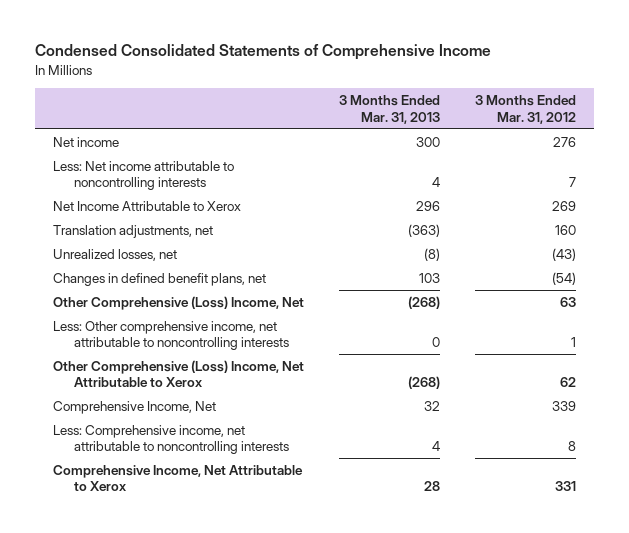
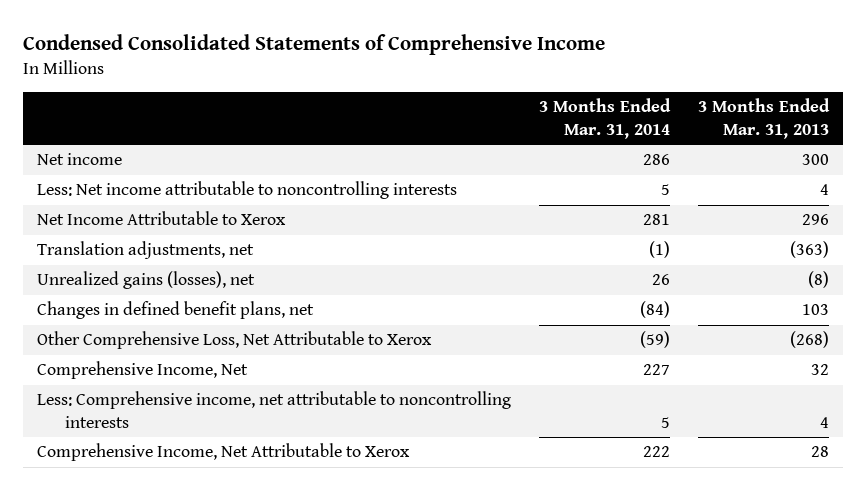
- | 3 Months Ended Mar. 31, 2013 | 3 Months Ended Mar. 31, 2012
+ | 3 Months Ended Mar. 31, 2014 | 3 Months Ended Mar. 31, 2013
- Unrealized losses, net | (8) | (43)
+ Unrealized gains (losses), net | 26 | (8)
- Other Comprehensive (Loss) Income, Net | (268) | 63
- Less: Other comprehensive income, net attributable to noncontrolling interests | 0 | 1
- Other Comprehensive (Loss) Income, Net Attributable to Xerox | (268) | 62
+ Other Comprehensive Loss, Net Attributable to Xerox | (59) | (268)

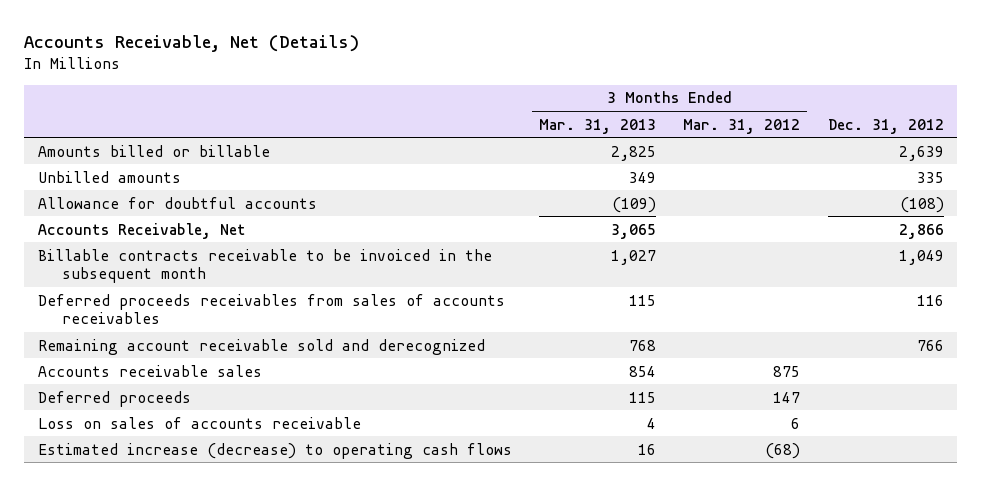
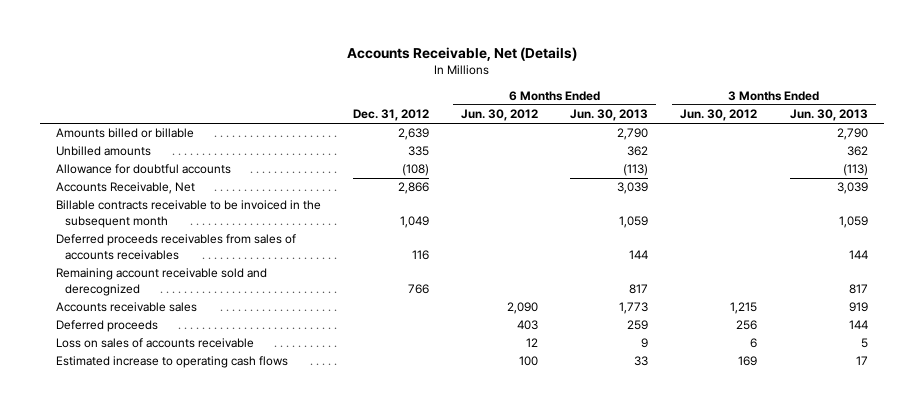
- | 3 Months Ended Mar. 31, 2013 | 3 Months Ended Mar. 31, 2012 | Dec. 31, 2012
+ | Dec. 31, 2012 | 6 Months Ended Jun. 30, 2012 | 6 Months Ended Jun. 30, 2013 | 3 Months Ended Jun. 30, 2012 | 3 Months Ended Jun. 30, 2013
- Estimated increase (decrease) to operating cash flows | 16 | (68) |
+ Estimated increase to operating cash flows | | 100 | 33 | 169 | 17

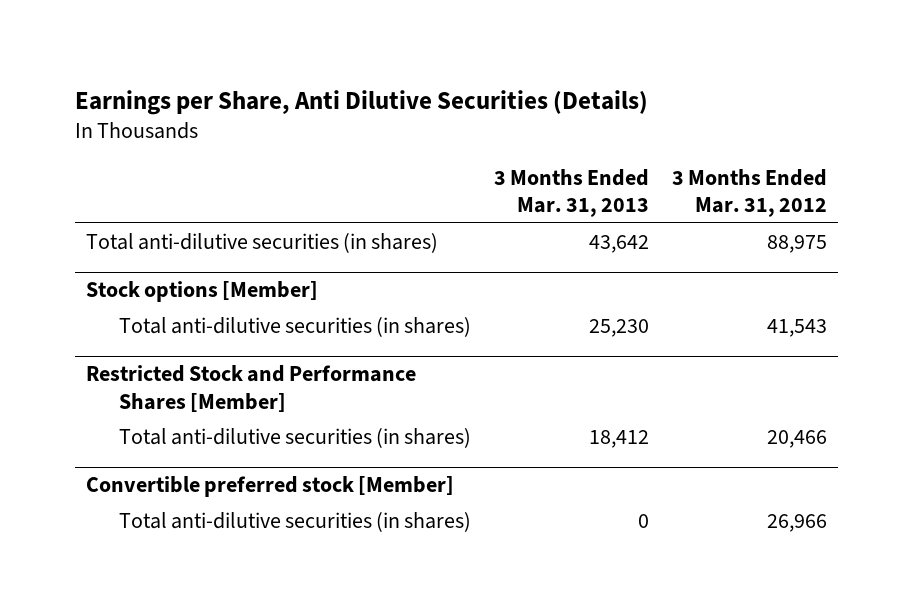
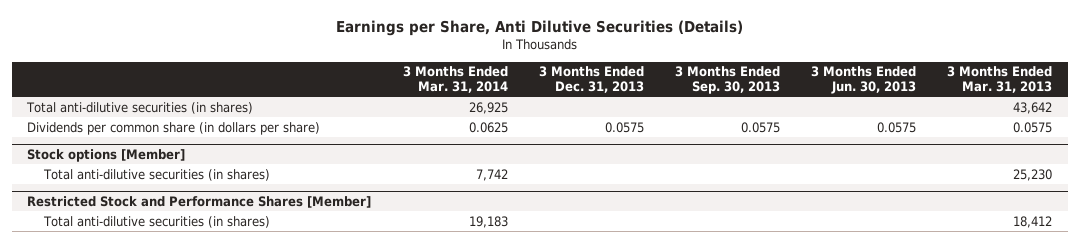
- | 3 Months Ended Mar. 31, 2013 | 3 Months Ended Mar. 31, 2012
+ | 3 Months Ended Mar. 31, 2014 | 3 Months Ended Dec. 31, 2013 | 3 Months Ended Sep. 30, 2013 | 3 Months Ended Jun. 30, 2013 | 3 Months Ended Mar. 31, 2013
+ Dividends per common share (in dollars per share) | 0.0625 | 0.0575 | 0.0575 | 0.0575 | 0.0575
- Convertible preferred stock [Member]
- Total anti-dilutive securities (in shares) | 0 | 26,966

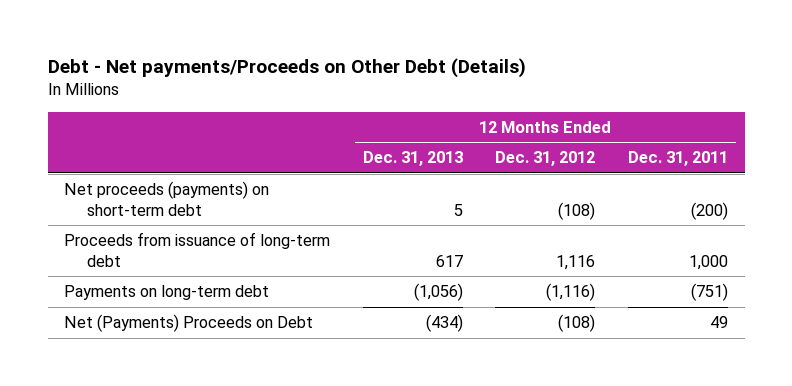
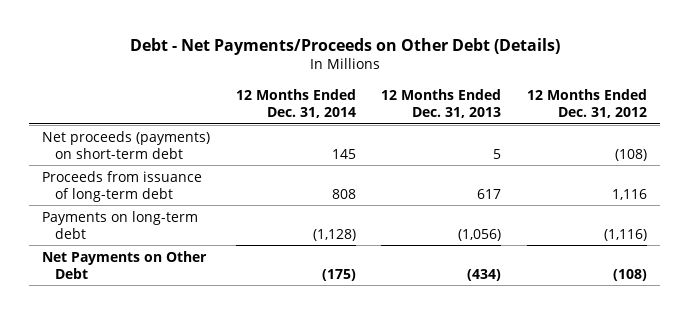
- Debt - Net payments/Proceeds on Other Debt (Details)
+ Debt - Net Payments/Proceeds on Other Debt (Details)
- | 12 Months Ended Dec. 31, 2013 | 12 Months Ended Dec. 31, 2012 | 12 Months Ended Dec. 31, 2011
+ | 12 Months Ended Dec. 31, 2014 | 12 Months Ended Dec. 31, 2013 | 12 Months Ended Dec. 31, 2012
- Net (Payments) Proceeds on Debt | (434) | (108) | 49
+ Net Payments on Other Debt | (175) | (434) | (108)

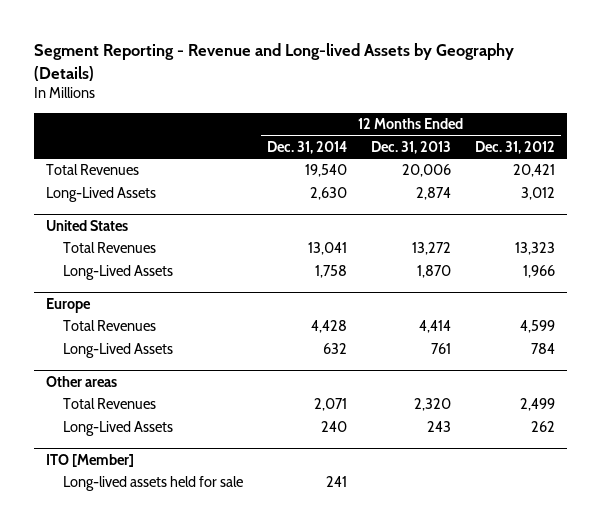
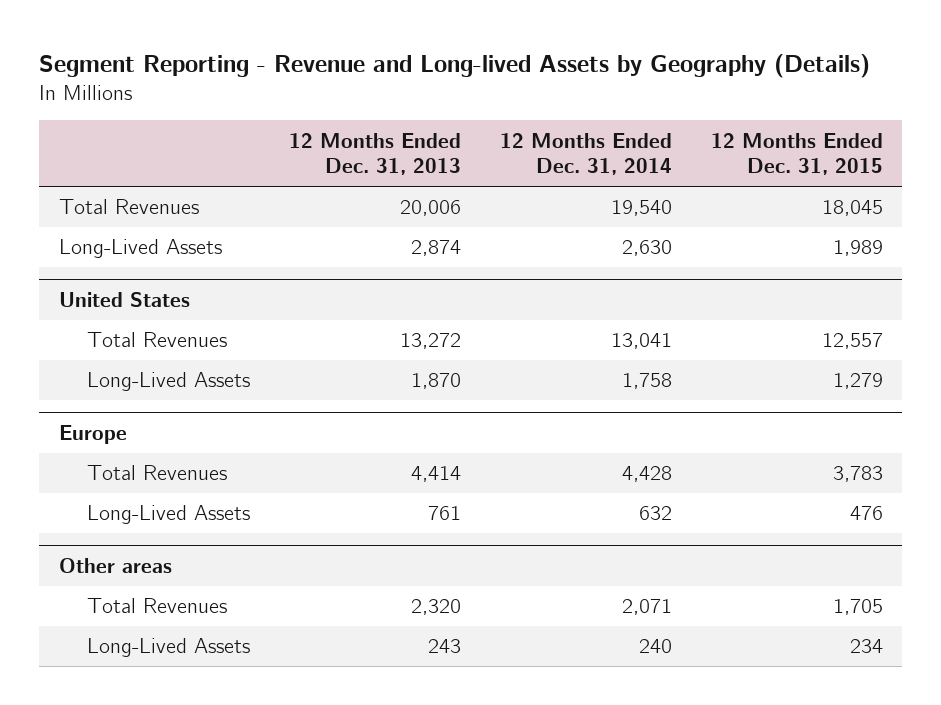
- | 12 Months Ended Dec. 31, 2014 | 12 Months Ended Dec. 31, 2013 | 12 Months Ended Dec. 31, 2012
+ | 12 Months Ended Dec. 31, 2013 | 12 Months Ended Dec. 31, 2014 | 12 Months Ended Dec. 31, 2015
- ITO [Member]
- Long-lived assets held for sale | 241 | |

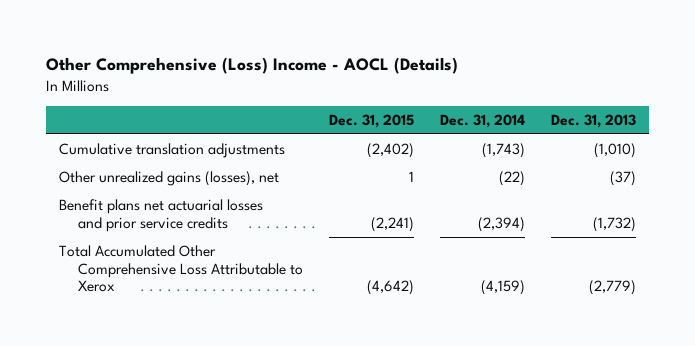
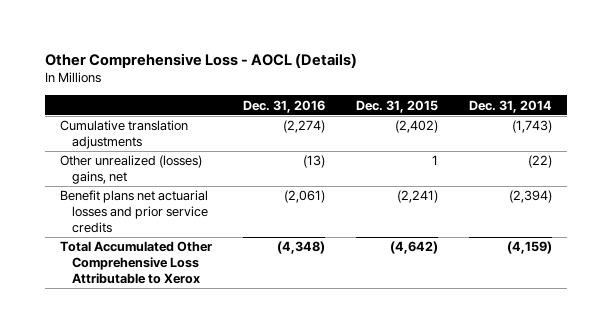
- Other Comprehensive (Loss) Income - AOCL (Details)
+ Other Comprehensive Loss - AOCL (Details)
- | Dec. 31, 2015 | Dec. 31, 2014 | Dec. 31, 2013
+ | Dec. 31, 2016 | Dec. 31, 2015 | Dec. 31, 2014
- Other unrealized gains (losses), net | 1 | (22) | (37)
+ Other unrealized (losses) gains, net | (13) | 1 | (22)

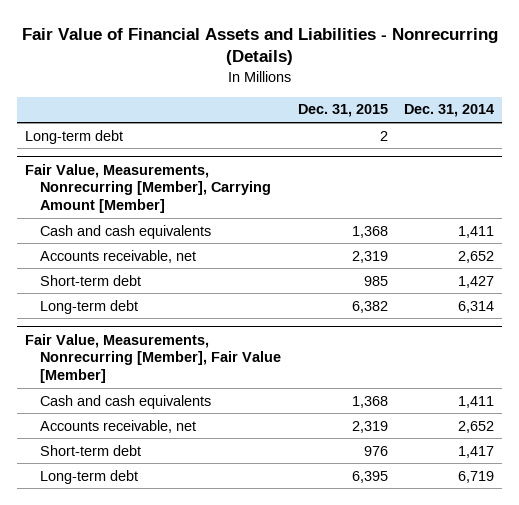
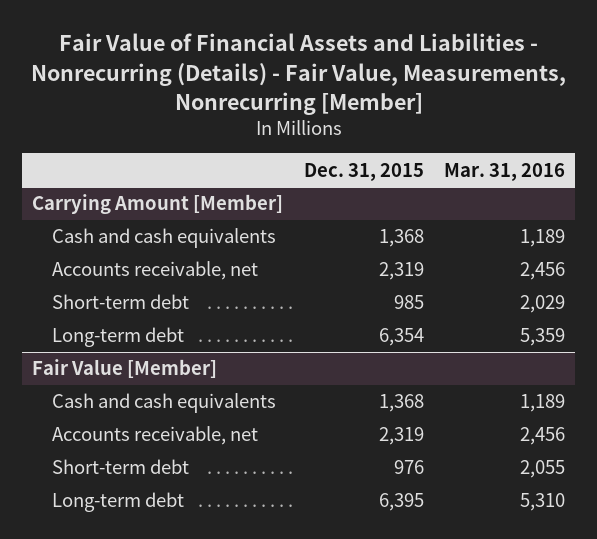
- Fair Value of Financial Assets and Liabilities - Nonrecurring (Details)
+ Fair Value of Financial Assets and Liabilities - Nonrecurring (Details) - Fair Value, Measurements, Nonrecurring [Member]
- | Dec. 31, 2015 | Dec. 31, 2014
+ | Dec. 31, 2015 | Mar. 31, 2016
- Long-term debt | 2 |
- Fair Value, Measurements, Nonrecurring [Member], Carrying Amount [Member]
+ Carrying Amount [Member]
- Long-term debt | 6,382 | 6,314
- Fair Value, Measurements, Nonrecurring [Member], Fair Value [Member]
+ Long-term debt | 6,354 | 5,359
+ Fair Value [Member]

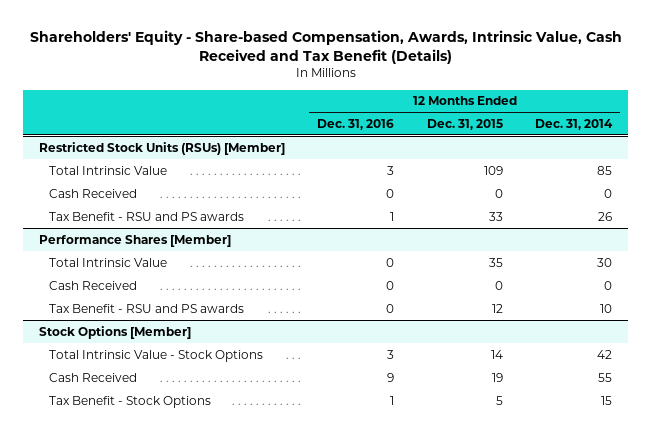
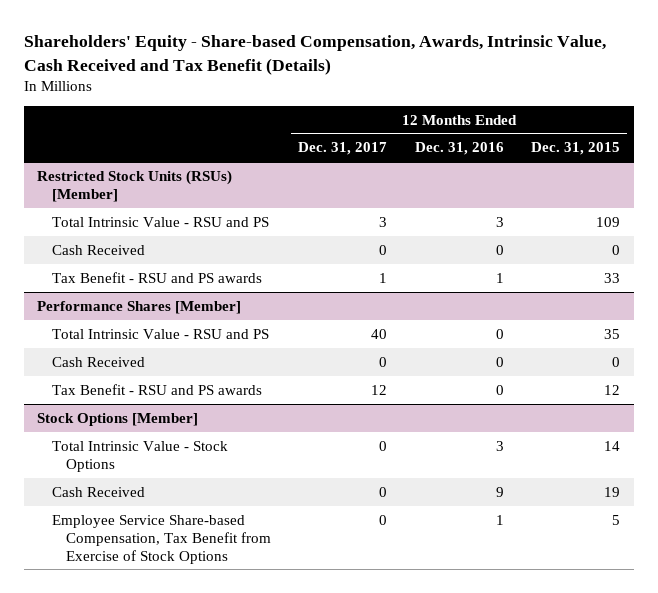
- | 12 Months Ended Dec. 31, 2016 | 12 Months Ended Dec. 31, 2015 | 12 Months Ended Dec. 31, 2014
+ | 12 Months Ended Dec. 31, 2017 | 12 Months Ended Dec. 31, 2016 | 12 Months Ended Dec. 31, 2015
@ Restricted Stock Units (RSUs) [Member]
- Total Intrinsic Value | 3 | 109 | 85
+ Total Intrinsic Value - RSU and PS | 3 | 3 | 109
@ Performance Shares [Member]
- Total Intrinsic Value | 0 | 35 | 30
+ Total Intrinsic Value - RSU and PS | 40 | 0 | 35
@ Stock Options [Member]
- Tax Benefit - Stock Options | 1 | 5 | 15
+ Employee Service Share-based Compensation, Tax Benefit from Exercise of Stock Options | 0 | 1 | 5

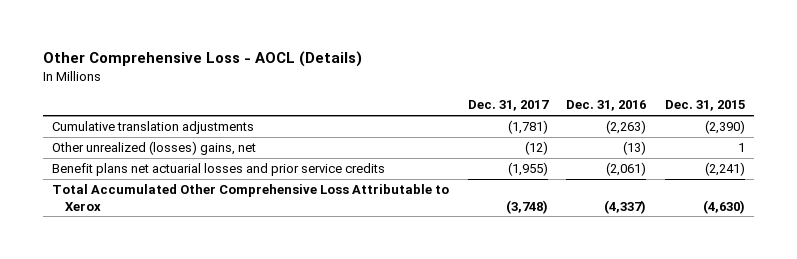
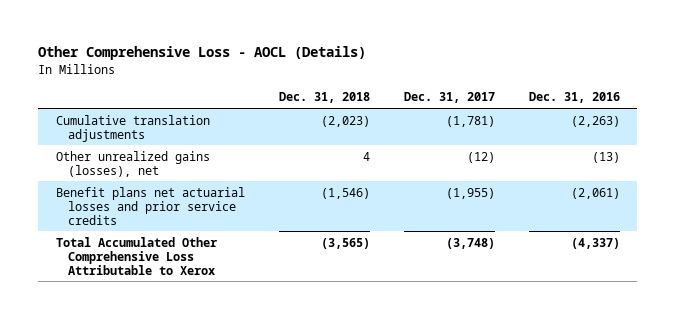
- | Dec. 31, 2017 | Dec. 31, 2016 | Dec. 31, 2015
+ | Dec. 31, 2018 | Dec. 31, 2017 | Dec. 31, 2016
- Other unrealized (losses) gains, net | (12) | (13) | 1
+ Other unrealized gains (losses), net | 4 | (12) | (13)

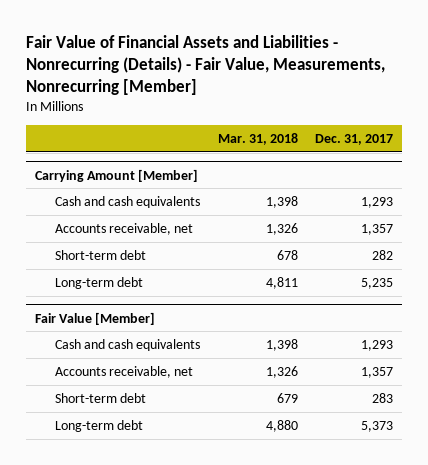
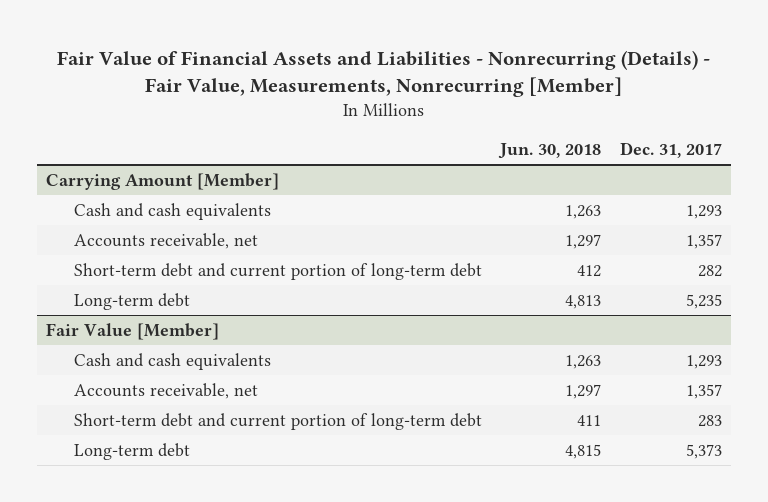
- | Mar. 31, 2018 | Dec. 31, 2017
+ | Jun. 30, 2018 | Dec. 31, 2017
@ Carrying Amount [Member]
- Short-term debt | 678 | 282
+ Short-term debt and current portion of long-term debt | 412 | 282
@ Fair Value [Member]
- Short-term debt | 679 | 283
+ Short-term debt and current portion of long-term debt | 411 | 283

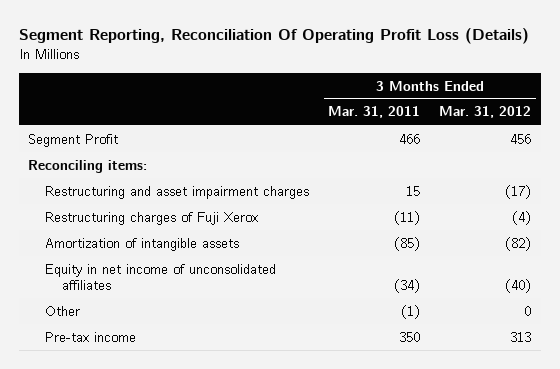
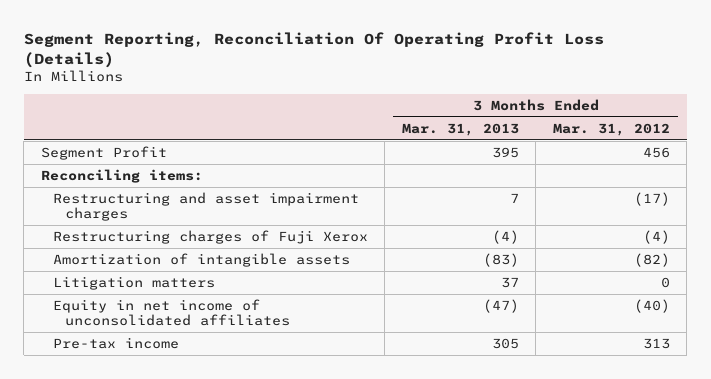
- | 3 Months Ended Mar. 31, 2011 | 3 Months Ended Mar. 31, 2012
+ | 3 Months Ended Mar. 31, 2013 | 3 Months Ended Mar. 31, 2012
+ Litigation matters | 37 | 0
- Other | (1) | 0

